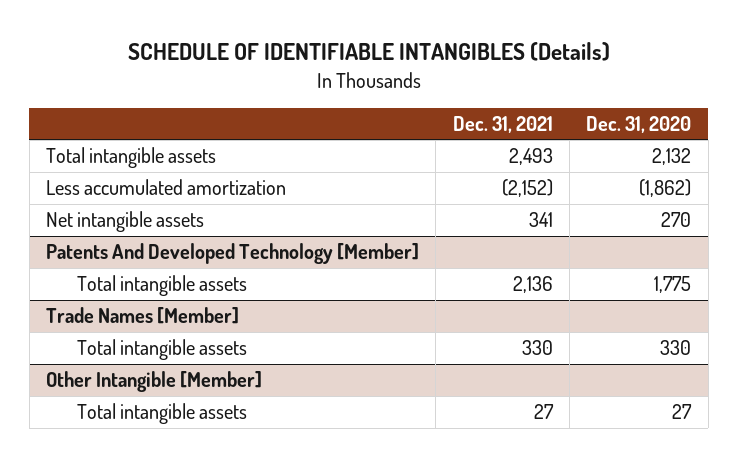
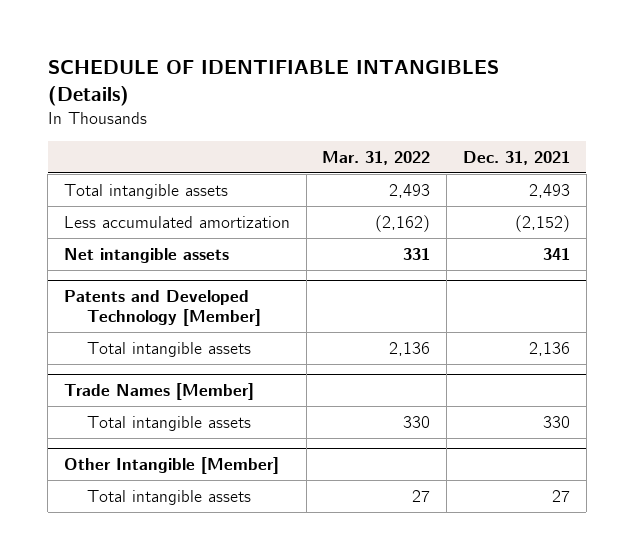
- | Dec. 31, 2021 | Dec. 31, 2020
+ | Mar. 31, 2022 | Dec. 31, 2021
- Patents And Developed Technology [Member]
+ Patents and Developed Technology [Member]

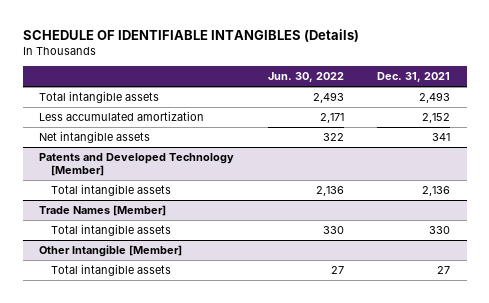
- | Mar. 31, 2022 | Dec. 31, 2021
+ | Jun. 30, 2022 | Dec. 31, 2021
- Less accumulated amortization | (2,162) | (2,152)
+ Less accumulated amortization | 2,171 | 2,152

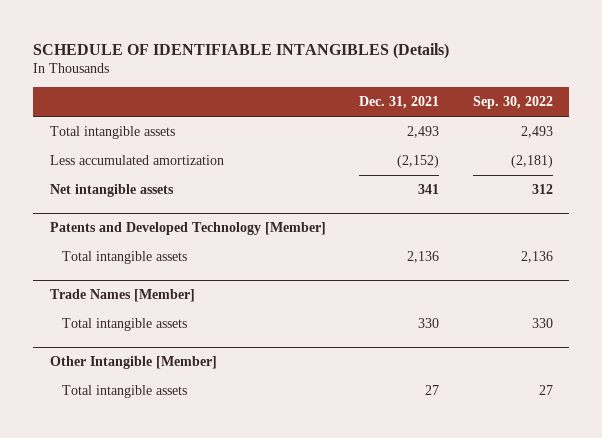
- | Jun. 30, 2022 | Dec. 31, 2021
+ | Dec. 31, 2021 | Sep. 30, 2022
- Less accumulated amortization | 2,171 | 2,152
+ Less accumulated amortization | (2,152) | (2,181)

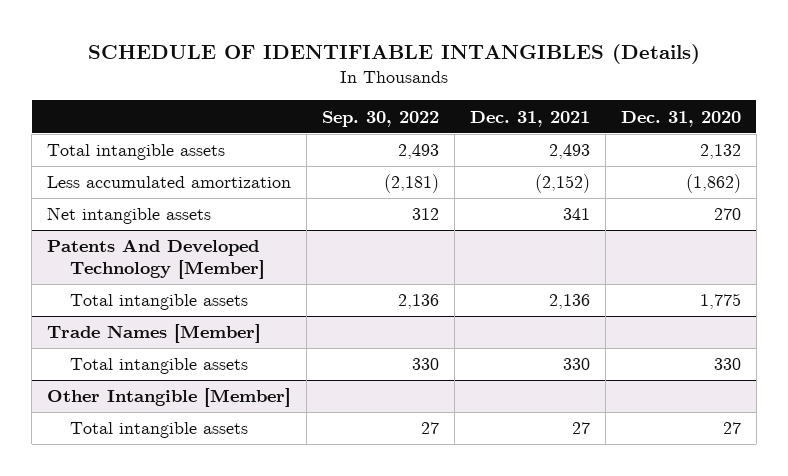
- | Dec. 31, 2021 | Sep. 30, 2022
+ | Sep. 30, 2022 | Dec. 31, 2021 | Dec. 31, 2020
- Patents and Developed Technology [Member]
+ Patents And Developed Technology [Member]

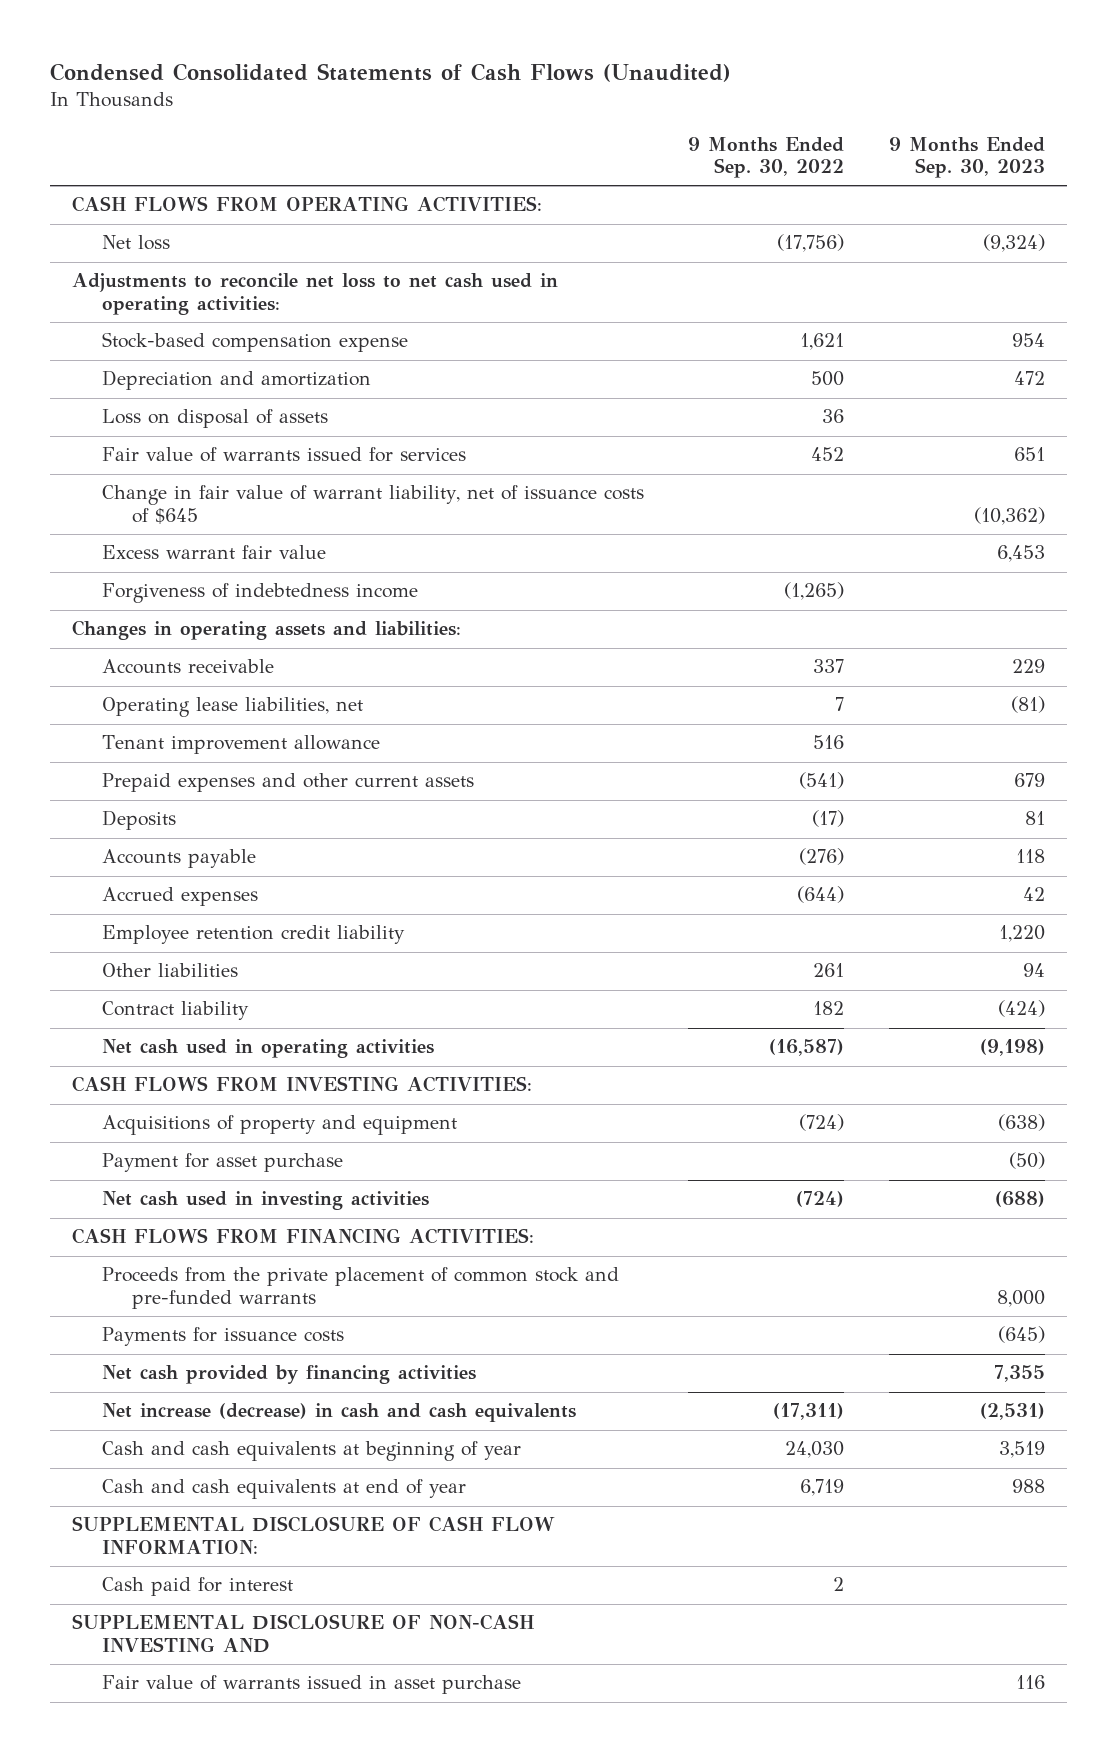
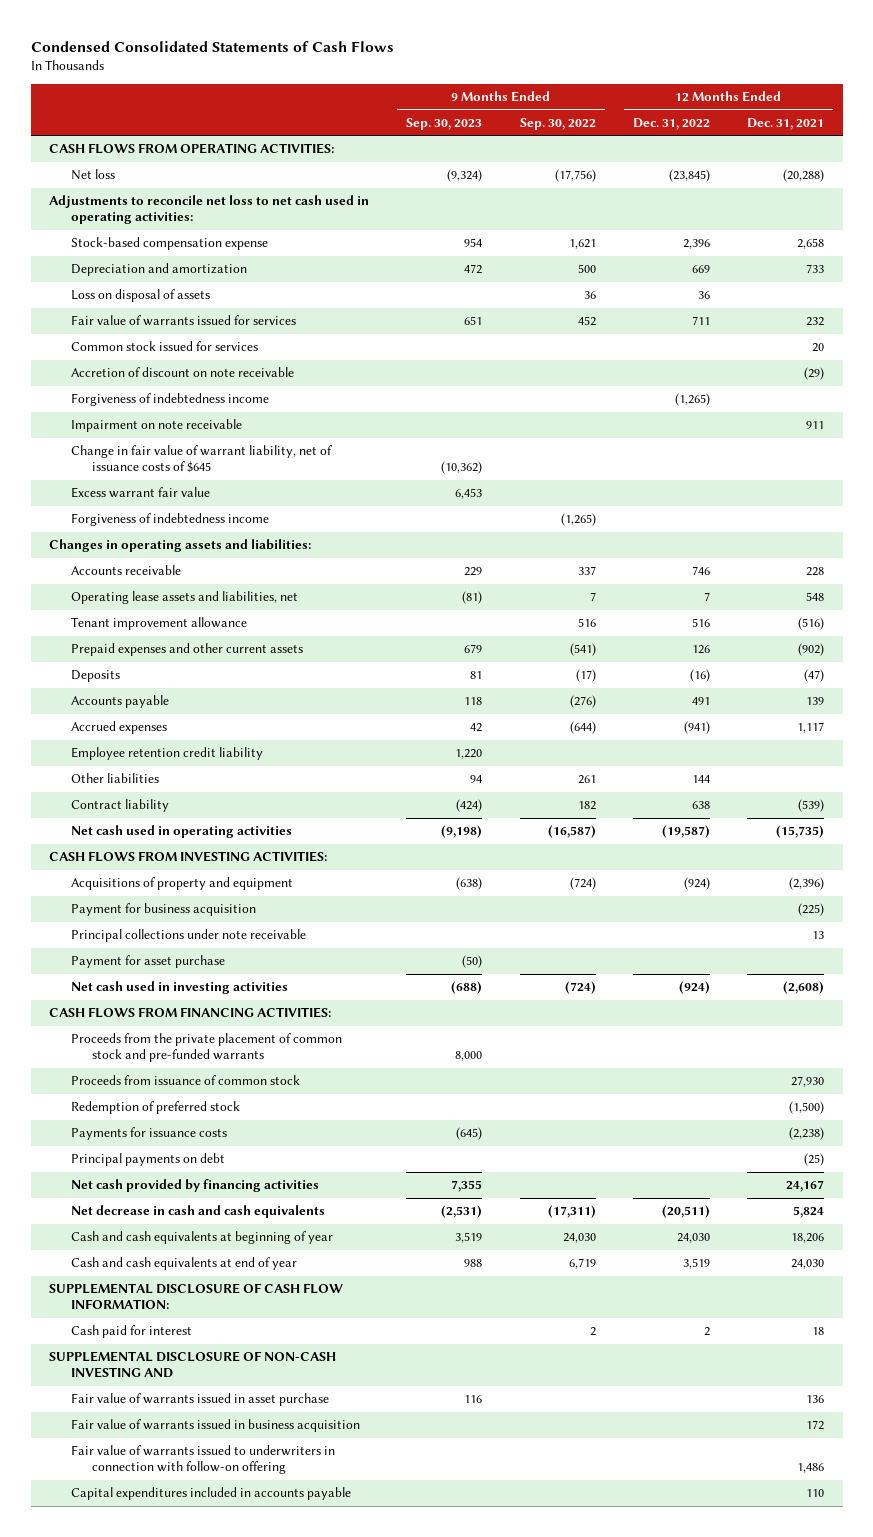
- Condensed Consolidated Statements of Cash Flows (Unaudited)
+ Condensed Consolidated Statements of Cash Flows
- | 9 Months Ended Sep. 30, 2022 | 9 Months Ended Sep. 30, 2023
+ | 9 Months Ended Sep. 30, 2023 | 9 Months Ended Sep. 30, 2022 | 12 Months Ended Dec. 31, 2022 | 12 Months Ended Dec. 31, 2021
+ Common stock issued for services | | | | 20
+ Accretion of discount on note receivable | | | | (29)
+ Forgiveness of indebtedness income | | | (1,265) |
+ Impairment on note receivable | | | | 911
- Operating lease liabilities, net | 7 | (81)
+ Operating lease assets and liabilities, net | (81) | 7 | 7 | 548
+ Payment for business acquisition | | | | (225)
+ Principal collections under note receivable | | | | 13
+ Proceeds from issuance of common stock | | | | 27,930
+ Redemption of preferred stock | | | | (1,500)
+ Principal payments on debt | | | | (25)
- Net increase (decrease) in cash and cash equivalents | (17,311) | (2,531)
+ Net decrease in cash and cash equivalents | (2,531) | (17,311) | (20,511) | 5,824
+ Fair value of warrants issued in business acquisition | | | | 172
+ Fair value of warrants issued to underwriters in connection with follow-on offering | | | | 1,486
+ Capital expenditures included in accounts payable | | | | 110

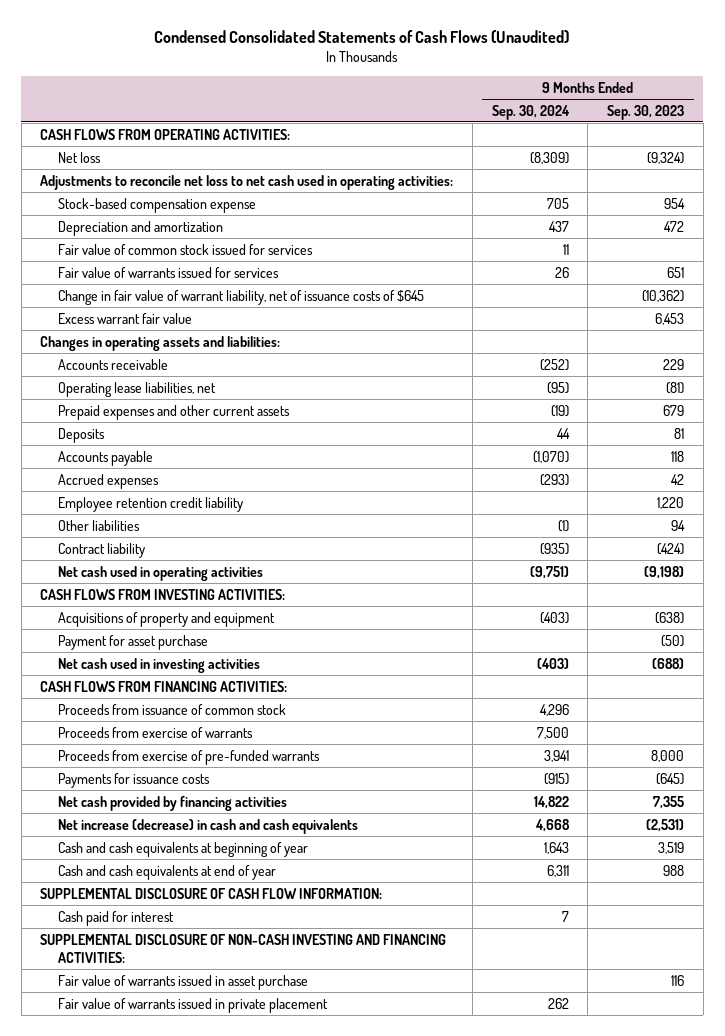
- Condensed Consolidated Statements of Cash Flows
+ Condensed Consolidated Statements of Cash Flows (Unaudited)
- | 9 Months Ended Sep. 30, 2023 | 9 Months Ended Sep. 30, 2022 | 12 Months Ended Dec. 31, 2022 | 12 Months Ended Dec. 31, 2021
+ | 9 Months Ended Sep. 30, 2024 | 9 Months Ended Sep. 30, 2023
- Loss on disposal of assets | | 36 | 36 |
+ Fair value of common stock issued for services | 11 |
- Common stock issued for services | | | | 20
- Accretion of discount on note receivable | | | | (29)
- Forgiveness of indebtedness income | | | (1,265) |
- Impairment on note receivable | | | | 911
- Forgiveness of indebtedness income | | (1,265) | |
- Operating lease assets and liabilities, net | (81) | 7 | 7 | 548
- Tenant improvement allowance | | 516 | 516 | (516)
+ Operating lease liabilities, net | (95) | (81)
- Payment for business acquisition | | | | (225)
- Principal collections under note receivable | | | | 13
- Proceeds from the private placement of common stock and pre-funded warrants | 8,000 | | |
- Redemption of preferred stock | | | | (1,500)
+ Proceeds from exercise of warrants | 7,500 |
+ Proceeds from exercise of pre-funded warrants | 3,941 | 8,000
- Principal payments on debt | | | | (25)
- Net decrease in cash and cash equivalents | (2,531) | (17,311) | (20,511) | 5,824
+ Net increase (decrease) in cash and cash equivalents | 4,668 | (2,531)
- SUPPLEMENTAL DISCLOSURE OF NON-CASH INVESTING AND
+ SUPPLEMENTAL DISCLOSURE OF NON-CASH INVESTING AND FINANCING ACTIVITIES:
- Fair value of warrants issued in business acquisition | | | | 172
- Fair value of warrants issued to underwriters in connection with follow-on offering | | | | 1,486
- Capital expenditures included in accounts payable | | | | 110
+ Fair value of warrants issued in private placement | 262 |

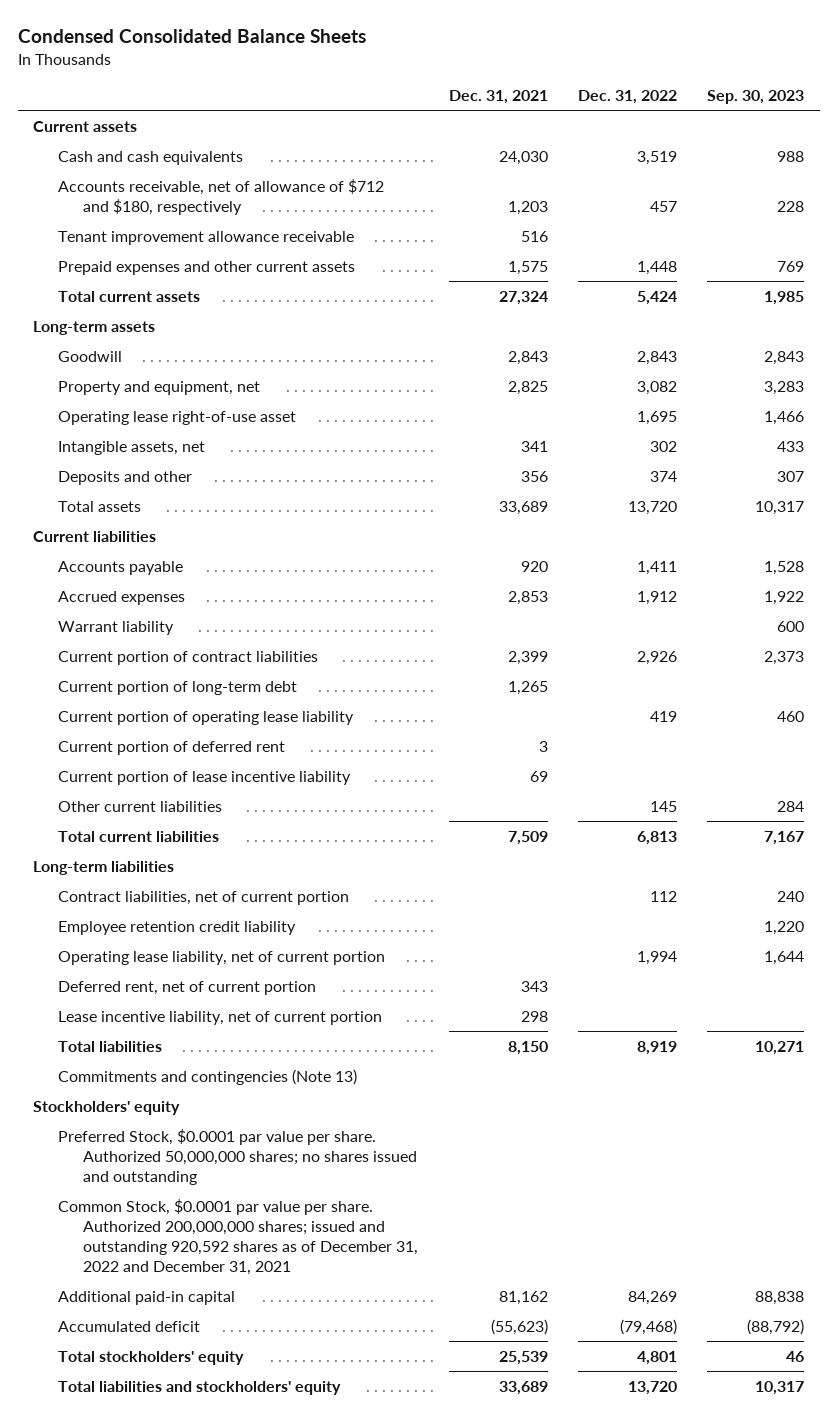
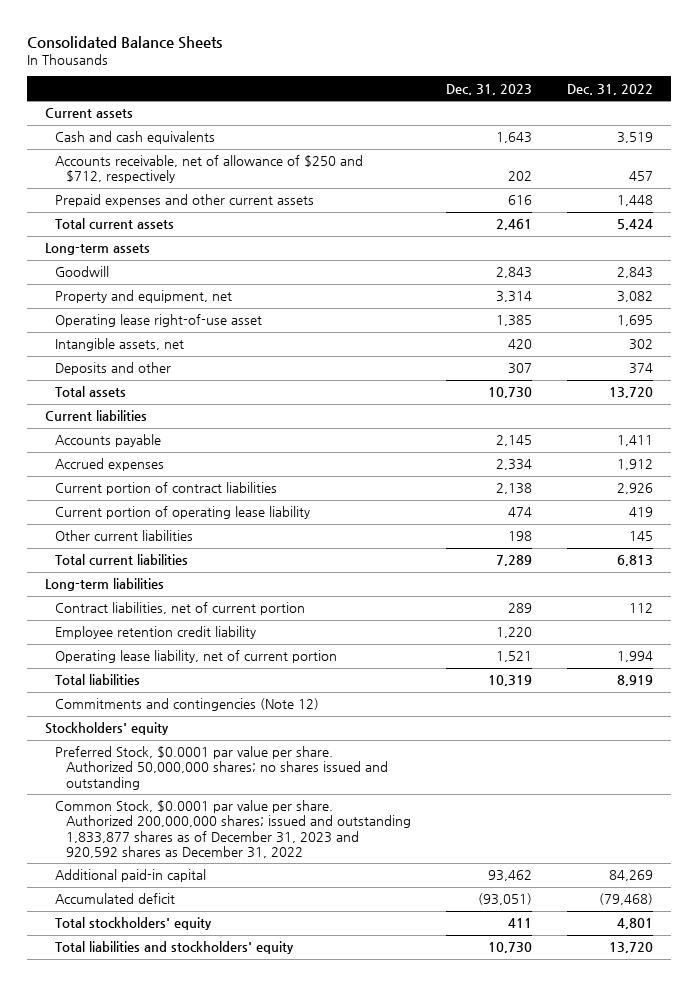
- Condensed Consolidated Balance Sheets
+ Consolidated Balance Sheets
- | Dec. 31, 2021 | Dec. 31, 2022 | Sep. 30, 2023
+ | Dec. 31, 2023 | Dec. 31, 2022
- Accounts receivable, net of allowance of $712 and $180, respectively | 1,203 | 457 | 228
- Tenant improvement allowance receivable | 516 | |
+ Accounts receivable, net of allowance of $250 and $712, respectively | 202 | 457
- Warrant liability | | | 600
- Current portion of long-term debt | 1,265 | |
- Current portion of deferred rent | 3 | |
- Current portion of lease incentive liability | 69 | |
- Deferred rent, net of current portion | 343 | |
- Lease incentive liability, net of current portion | 298 | |
- Commitments and contingencies (Note 13)
+ Commitments and contingencies (Note 12)
- Common Stock, $0.0001 par value per share. Authorized 200,000,000 shares; issued and outstanding 920,592 shares as of December 31, 2022 and December 31, 2021
+ Common Stock, $0.0001 par value per share. Authorized 200,000,000 shares; issued and outstanding 1,833,877 shares as of December 31, 2023 and 920,592 shares as December 31, 2022

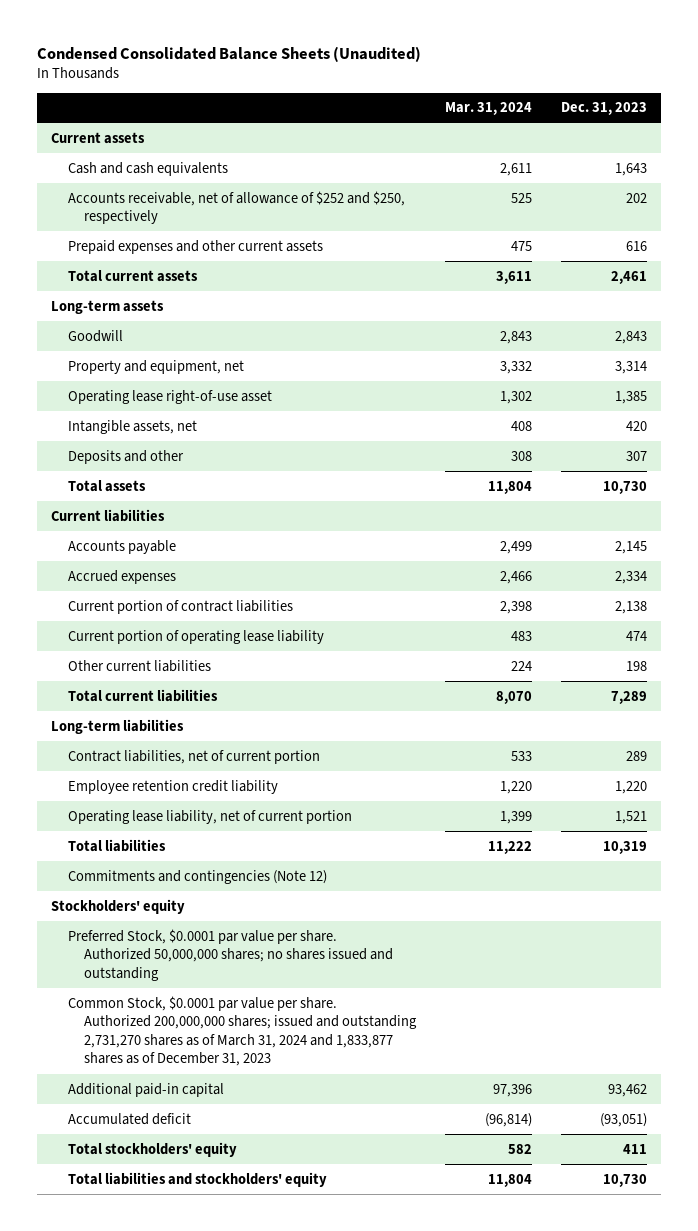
- Consolidated Balance Sheets
+ Condensed Consolidated Balance Sheets (Unaudited)
- | Dec. 31, 2023 | Dec. 31, 2022
+ | Mar. 31, 2024 | Dec. 31, 2023
- Accounts receivable, net of allowance of $250 and $712, respectively | 202 | 457
+ Accounts receivable, net of allowance of $252 and $250, respectively | 525 | 202
- Common Stock, $0.0001 par value per share. Authorized 200,000,000 shares; issued and outstanding 1,833,877 shares as of December 31, 2023 and 920,592 shares as December 31, 2022
+ Common Stock, $0.0001 par value per share. Authorized 200,000,000 shares; issued and outstanding 2,731,270 shares as of March 31, 2024 and 1,833,877 shares as of December 31, 2023

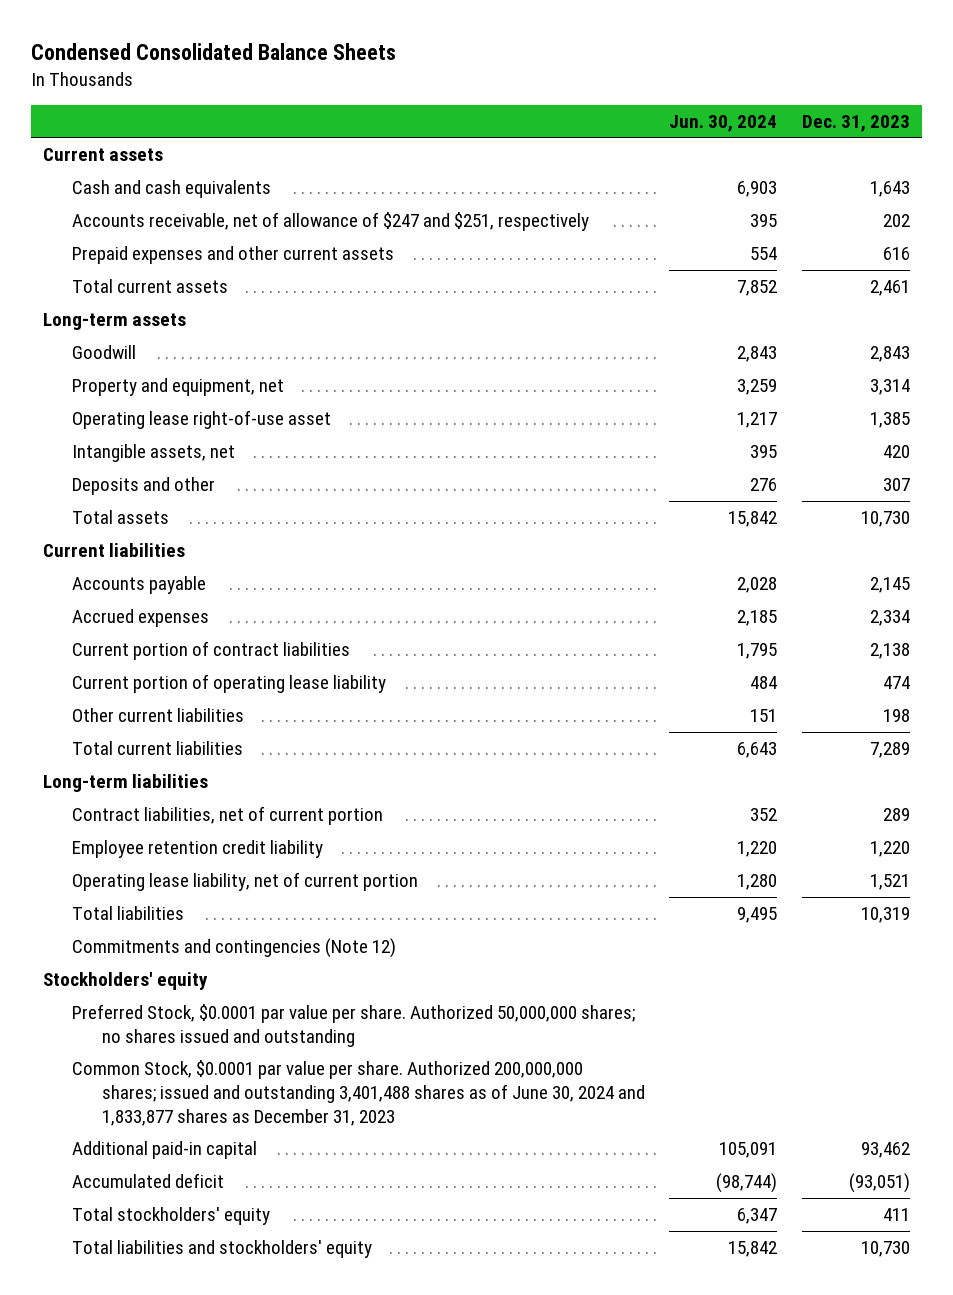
- Condensed Consolidated Balance Sheets (Unaudited)
+ Condensed Consolidated Balance Sheets
- | Mar. 31, 2024 | Dec. 31, 2023
+ | Jun. 30, 2024 | Dec. 31, 2023
- Accounts receivable, net of allowance of $252 and $250, respectively | 525 | 202
+ Accounts receivable, net of allowance of $247 and $251, respectively | 395 | 202
- Common Stock, $0.0001 par value per share. Authorized 200,000,000 shares; issued and outstanding 2,731,270 shares as of March 31, 2024 and 1,833,877 shares as of December 31, 2023
+ Common Stock, $0.0001 par value per share. Authorized 200,000,000 shares; issued and outstanding 3,401,488 shares as of June 30, 2024 and 1,833,877 shares as December 31, 2023

